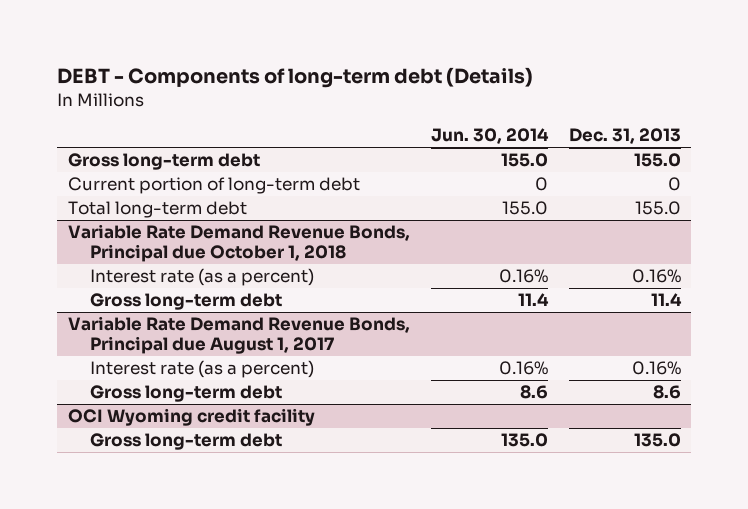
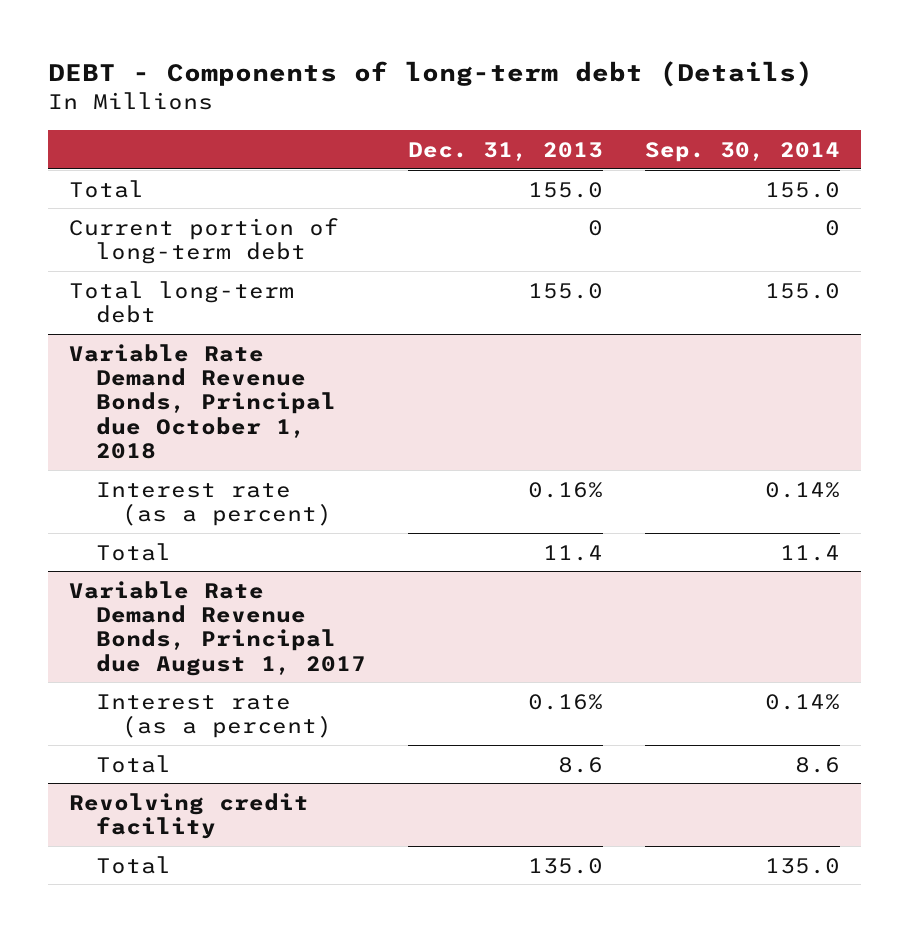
- | Jun. 30, 2014 | Dec. 31, 2013
+ | Dec. 31, 2013 | Sep. 30, 2014
- Gross long-term debt | 155.0 | 155.0
+ Total | 155.0 | 155.0
@ Variable Rate Demand Revenue Bonds, Principal due October 1, 2018
- Gross long-term debt | 11.4 | 11.4
+ Total | 11.4 | 11.4
@ Variable Rate Demand Revenue Bonds, Principal due August 1, 2017
- Gross long-term debt | 8.6 | 8.6
- OCI Wyoming credit facility
- Gross long-term debt | 135.0 | 135.0
@ Variable Rate Demand Revenue Bonds, Principal due August 1, 2017
+ Total | 8.6 | 8.6
+ Revolving credit facility
+ Total | 135.0 | 135.0

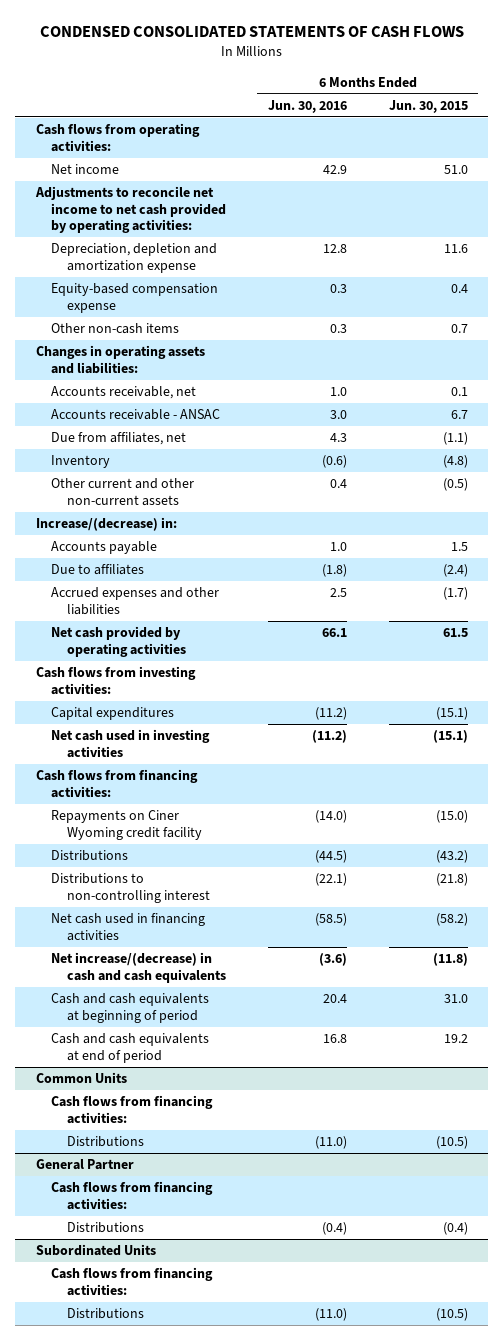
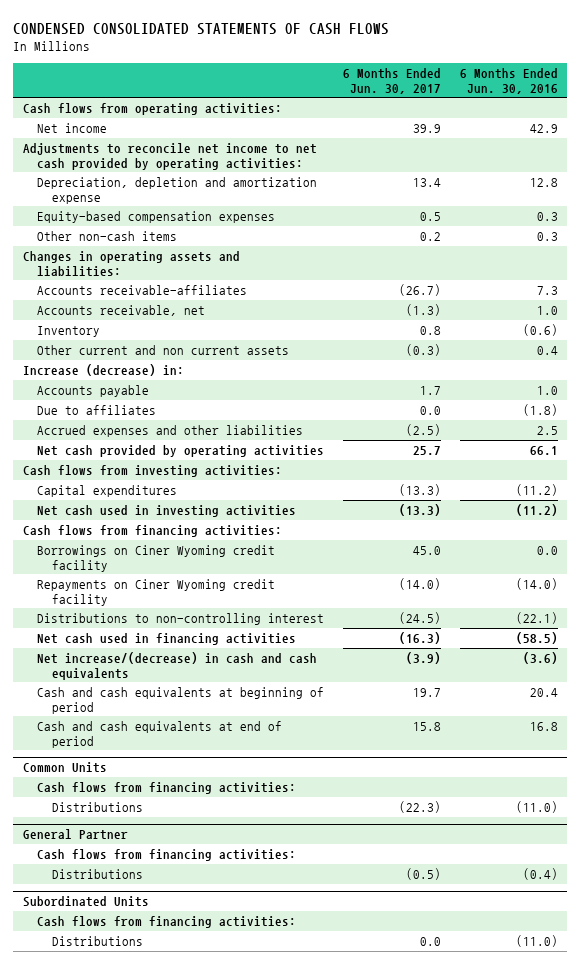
- | 6 Months Ended Jun. 30, 2016 | 6 Months Ended Jun. 30, 2015
+ | 6 Months Ended Jun. 30, 2017 | 6 Months Ended Jun. 30, 2016
- Equity-based compensation expense | 0.3 | 0.4
+ Equity-based compensation expenses | 0.5 | 0.3
+ Accounts receivable-affiliates | (26.7) | 7.3
- Accounts receivable - ANSAC | 3.0 | 6.7
- Due from affiliates, net | 4.3 | (1.1)
- Other current and other non-current assets | 0.4 | (0.5)
- Increase/(decrease) in:
+ Other current and non current assets | (0.3) | 0.4
+ Increase (decrease) in:
+ Borrowings on Ciner Wyoming credit facility | 45.0 | 0.0
- Distributions | (44.5) | (43.2)

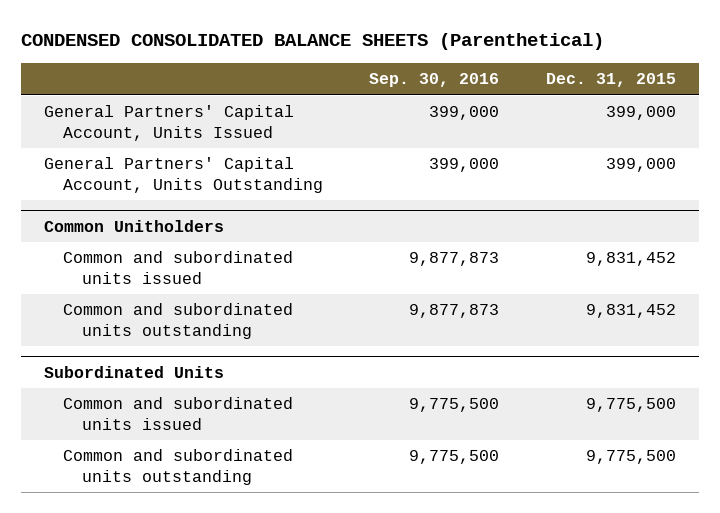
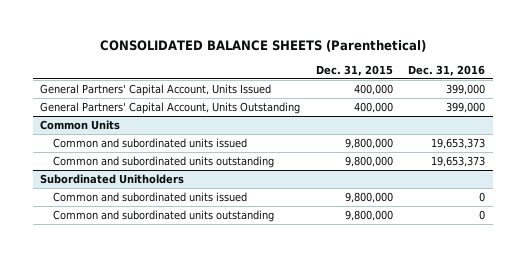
- CONDENSED CONSOLIDATED BALANCE SHEETS (Parenthetical)
+ CONSOLIDATED BALANCE SHEETS (Parenthetical)
- | Sep. 30, 2016 | Dec. 31, 2015
+ | Dec. 31, 2015 | Dec. 31, 2016
- General Partners' Capital Account, Units Issued | 399,000 | 399,000
- General Partners' Capital Account, Units Outstanding | 399,000 | 399,000
- Common Unitholders
- Common and subordinated units issued | 9,877,873 | 9,831,452
- Common and subordinated units outstanding | 9,877,873 | 9,831,452
- Subordinated Units
- Common and subordinated units issued | 9,775,500 | 9,775,500
- Common and subordinated units outstanding | 9,775,500 | 9,775,500
+ General Partners' Capital Account, Units Issued | 400,000 | 399,000
+ General Partners' Capital Account, Units Outstanding | 400,000 | 399,000
+ Common Units
+ Common and subordinated units issued | 9,800,000 | 19,653,373
+ Common and subordinated units outstanding | 9,800,000 | 19,653,373
+ Subordinated Unitholders
+ Common and subordinated units issued | 9,800,000 | 0
+ Common and subordinated units outstanding | 9,800,000 | 0

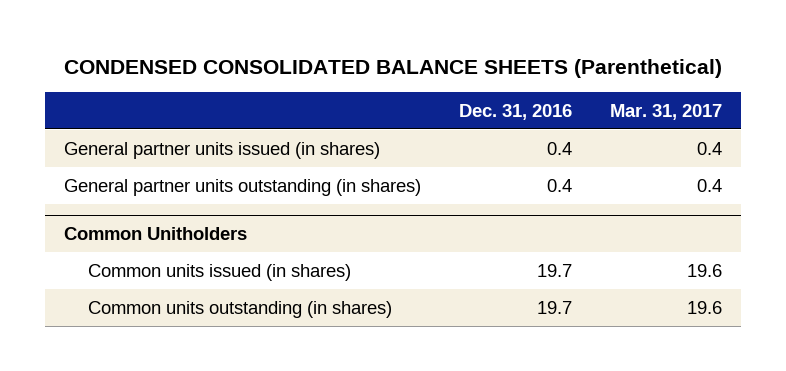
- CONSOLIDATED BALANCE SHEETS (Parenthetical)
+ CONDENSED CONSOLIDATED BALANCE SHEETS (Parenthetical)
- | Dec. 31, 2015 | Dec. 31, 2016
+ | Dec. 31, 2016 | Mar. 31, 2017
- General Partners' Capital Account, Units Issued | 400,000 | 399,000
- General Partners' Capital Account, Units Outstanding | 400,000 | 399,000
- Common Units
- Common and subordinated units issued | 9,800,000 | 19,653,373
- Common and subordinated units outstanding | 9,800,000 | 19,653,373
- Subordinated Unitholders
- Common and subordinated units issued | 9,800,000 | 0
- Common and subordinated units outstanding | 9,800,000 | 0
+ General partner units issued (in shares) | 0.4 | 0.4
+ General partner units outstanding (in shares) | 0.4 | 0.4
+ Common Unitholders
+ Common units issued (in shares) | 19.7 | 19.6
+ Common units outstanding (in shares) | 19.7 | 19.6

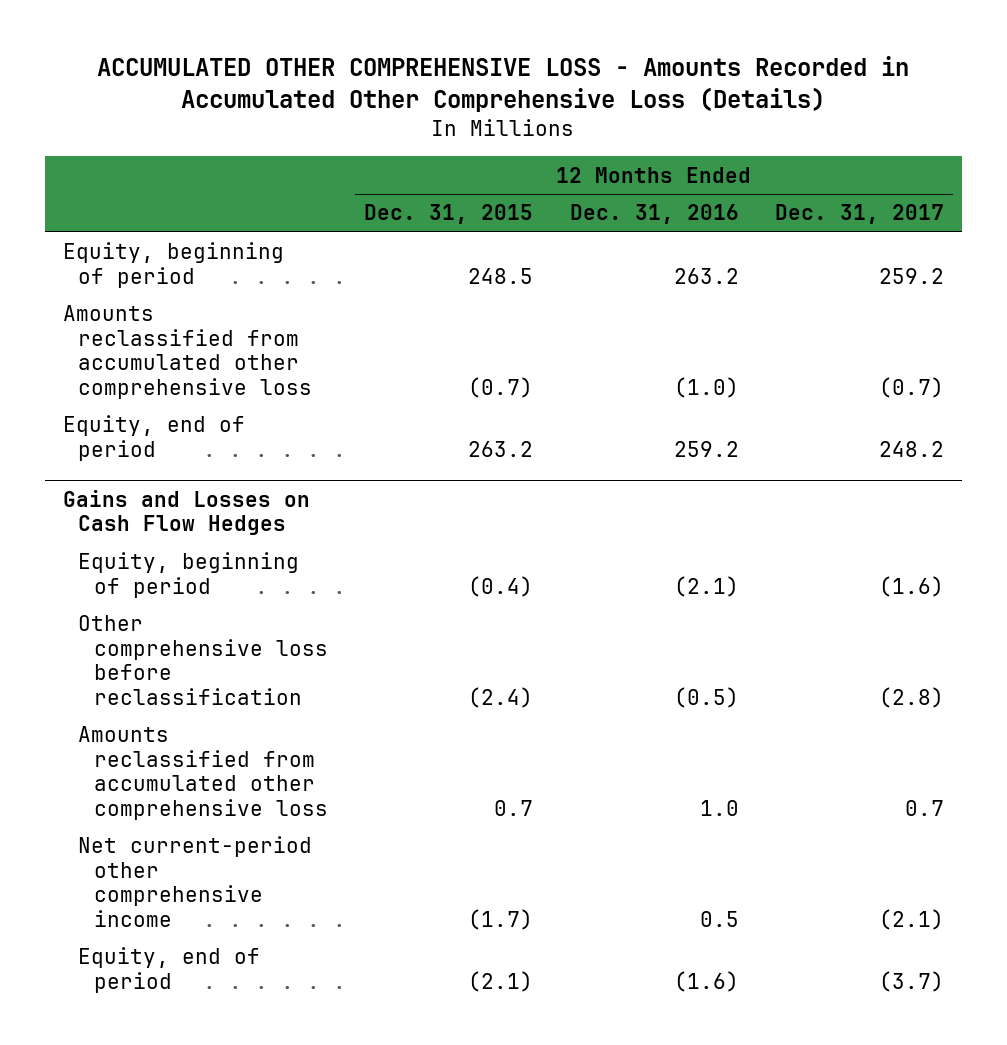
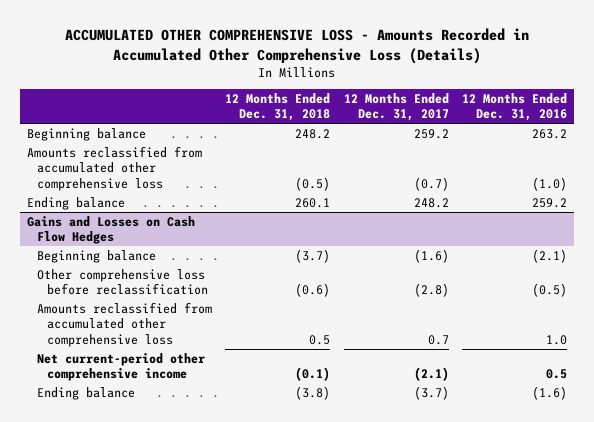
- | 12 Months Ended Dec. 31, 2015 | 12 Months Ended Dec. 31, 2016 | 12 Months Ended Dec. 31, 2017
+ | 12 Months Ended Dec. 31, 2018 | 12 Months Ended Dec. 31, 2017 | 12 Months Ended Dec. 31, 2016
- Equity, beginning of period | 248.5 | 263.2 | 259.2
+ Beginning balance | 248.2 | 259.2 | 263.2
- Equity, end of period | 263.2 | 259.2 | 248.2
+ Ending balance | 260.1 | 248.2 | 259.2
@ Gains and Losses on Cash Flow Hedges
- Equity, beginning of period | (0.4) | (2.1) | (1.6)
+ Beginning balance | (3.7) | (1.6) | (2.1)
- Equity, end of period | (2.1) | (1.6) | (3.7)
+ Ending balance | (3.8) | (3.7) | (1.6)

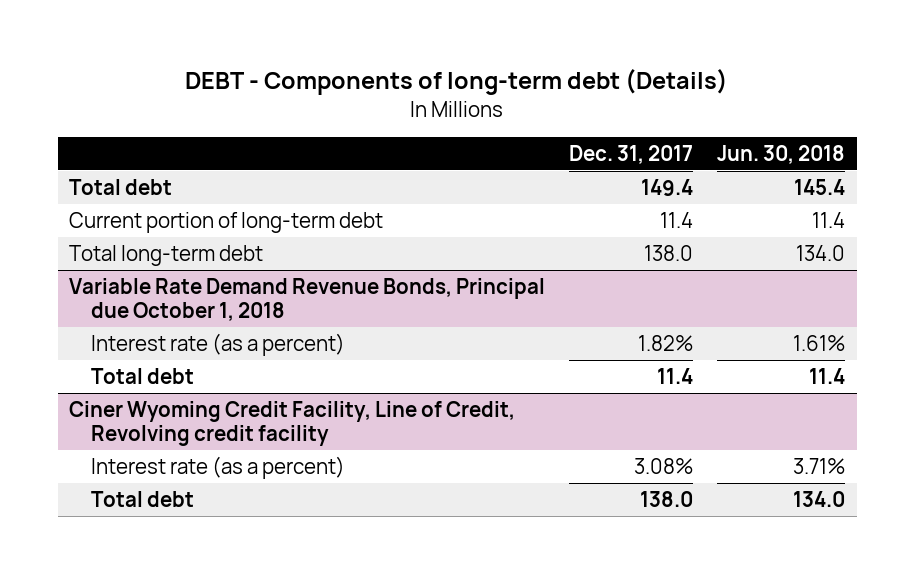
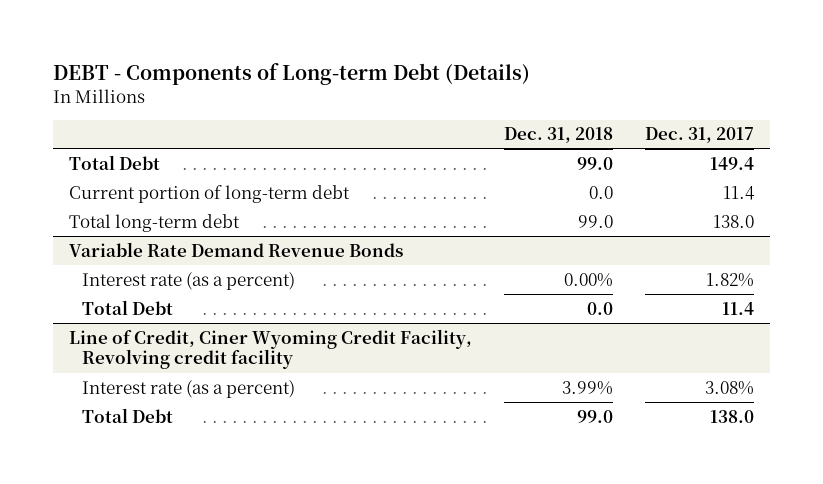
- DEBT - Components of long-term debt (Details)
+ DEBT - Components of Long-term Debt (Details)
- | Dec. 31, 2017 | Jun. 30, 2018
+ | Dec. 31, 2018 | Dec. 31, 2017
- Total debt | 149.4 | 145.4
+ Total Debt | 99.0 | 149.4
- Variable Rate Demand Revenue Bonds, Principal due October 1, 2018
+ Variable Rate Demand Revenue Bonds
- Total debt | 11.4 | 11.4
- Ciner Wyoming Credit Facility, Line of Credit, Revolving credit facility
+ Total Debt | 0.0 | 11.4
+ Line of Credit, Ciner Wyoming Credit Facility, Revolving credit facility
- Total debt | 138.0 | 134.0
+ Total Debt | 99.0 | 138.0

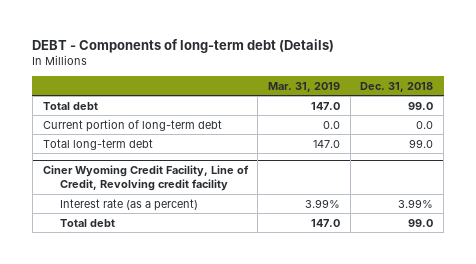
- DEBT - Components of Long-term Debt (Details)
+ DEBT - Components of long-term debt (Details)
- | Dec. 31, 2018 | Dec. 31, 2017
+ | Mar. 31, 2019 | Dec. 31, 2018
- Total Debt | 99.0 | 149.4
+ Total debt | 147.0 | 99.0
- Variable Rate Demand Revenue Bonds
- Interest rate (as a percent) | 0.00% | 1.82%
- Total Debt | 0.0 | 11.4
- Line of Credit, Ciner Wyoming Credit Facility, Revolving credit facility
+ Ciner Wyoming Credit Facility, Line of Credit, Revolving credit facility
- Total Debt | 99.0 | 138.0
+ Total debt | 147.0 | 99.0

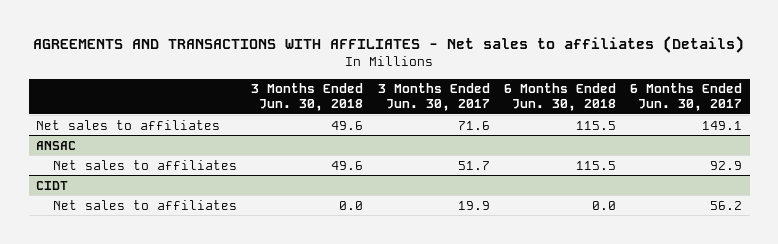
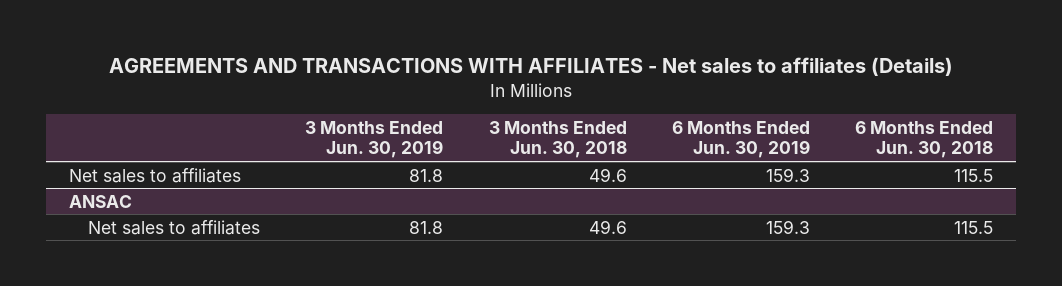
- | 3 Months Ended Jun. 30, 2018 | 3 Months Ended Jun. 30, 2017 | 6 Months Ended Jun. 30, 2018 | 6 Months Ended Jun. 30, 2017
+ | 3 Months Ended Jun. 30, 2019 | 3 Months Ended Jun. 30, 2018 | 6 Months Ended Jun. 30, 2019 | 6 Months Ended Jun. 30, 2018
- CIDT
- Net sales to affiliates | 0.0 | 19.9 | 0.0 | 56.2

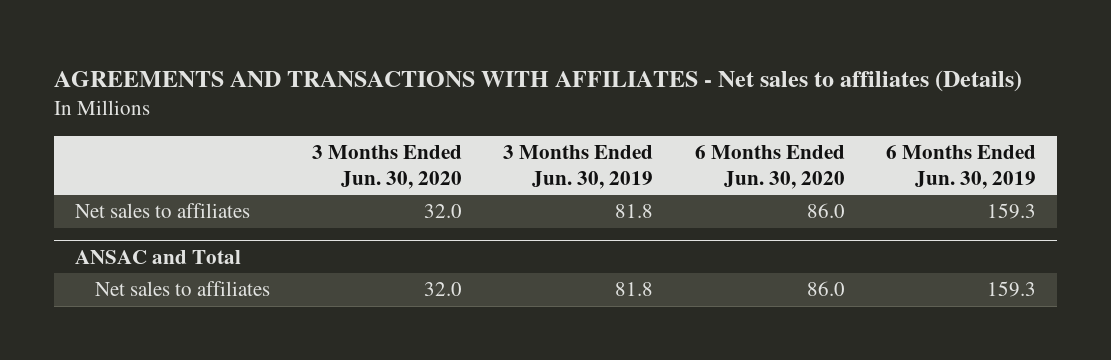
- | 3 Months Ended Jun. 30, 2019 | 3 Months Ended Jun. 30, 2018 | 6 Months Ended Jun. 30, 2019 | 6 Months Ended Jun. 30, 2018
+ | 3 Months Ended Jun. 30, 2020 | 3 Months Ended Jun. 30, 2019 | 6 Months Ended Jun. 30, 2020 | 6 Months Ended Jun. 30, 2019
- ANSAC
+ ANSAC and Total

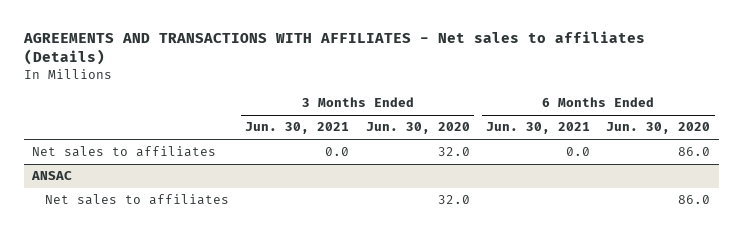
- | 3 Months Ended Jun. 30, 2020 | 3 Months Ended Jun. 30, 2019 | 6 Months Ended Jun. 30, 2020 | 6 Months Ended Jun. 30, 2019
+ | 3 Months Ended Jun. 30, 2021 | 3 Months Ended Jun. 30, 2020 | 6 Months Ended Jun. 30, 2021 | 6 Months Ended Jun. 30, 2020
- ANSAC and Total
+ ANSAC

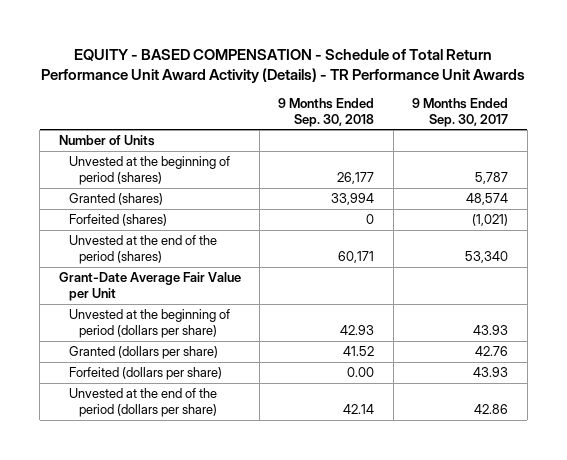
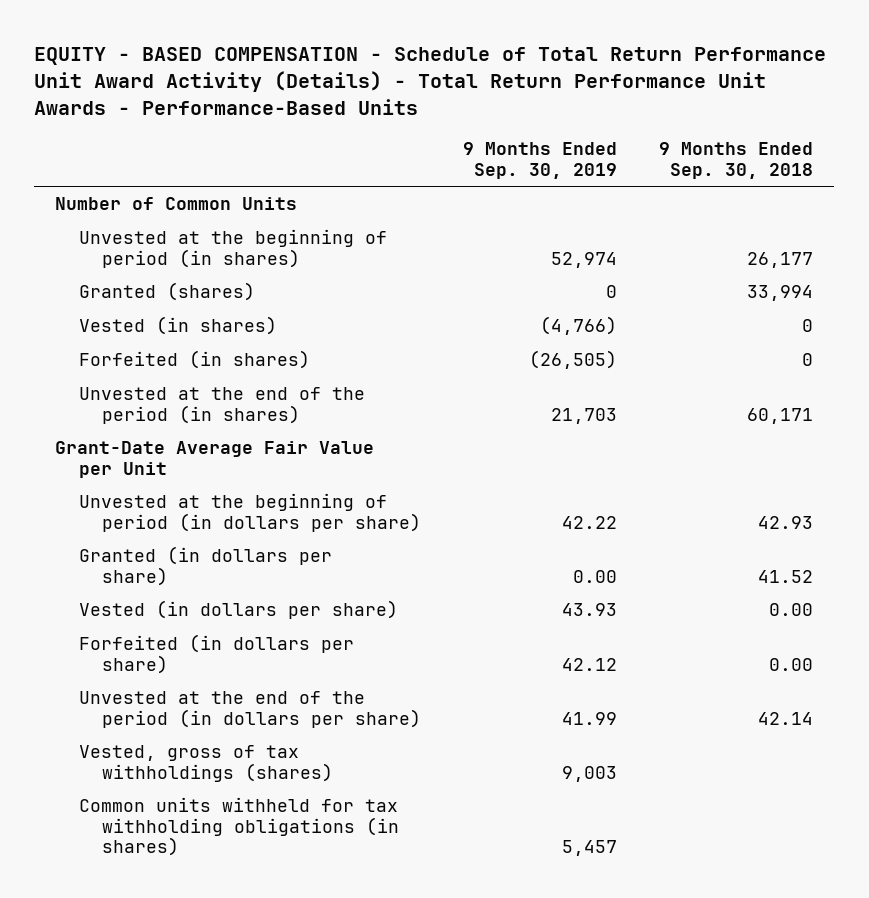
- EQUITY - BASED COMPENSATION - Schedule of Total Return Performance Unit Award Activity (Details) - TR Performance Unit Awards
+ EQUITY - BASED COMPENSATION - Schedule of Total Return Performance Unit Award Activity (Details) - Total Return Performance Unit Awards - Performance-Based Units
- | 9 Months Ended Sep. 30, 2018 | 9 Months Ended Sep. 30, 2017
+ | 9 Months Ended Sep. 30, 2019 | 9 Months Ended Sep. 30, 2018
- Number of Units
- Unvested at the beginning of period (shares) | 26,177 | 5,787
+ Number of Common Units
+ Unvested at the beginning of period (in shares) | 52,974 | 26,177
- Forfeited (shares) | 0 | (1,021)
- Unvested at the end of the period (shares) | 60,171 | 53,340
+ Vested (in shares) | (4,766) | 0
+ Forfeited (in shares) | (26,505) | 0
+ Unvested at the end of the period (in shares) | 21,703 | 60,171
- Unvested at the beginning of period (dollars per share) | 42.93 | 43.93
- Granted (dollars per share) | 41.52 | 42.76
- Forfeited (dollars per share) | 0.00 | 43.93
- Unvested at the end of the period (dollars per share) | 42.14 | 42.86
+ Unvested at the beginning of period (in dollars per share) | 42.22 | 42.93
+ Granted (in dollars per share) | 0.00 | 41.52
+ Vested (in dollars per share) | 43.93 | 0.00
+ Forfeited (in dollars per share) | 42.12 | 0.00
+ Unvested at the end of the period (in dollars per share) | 41.99 | 42.14
+ Vested, gross of tax withholdings (shares) | 9,003 |
+ Common units withheld for tax withholding obligations (in shares) | 5,457 |

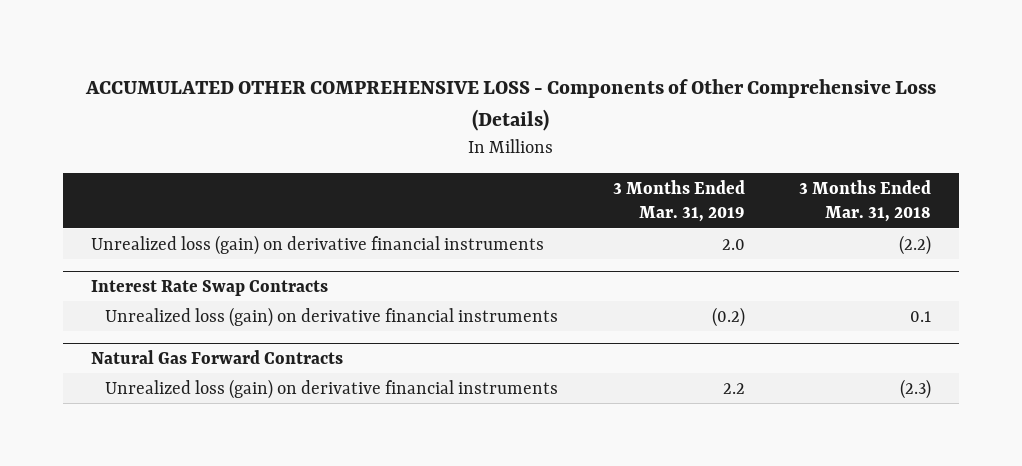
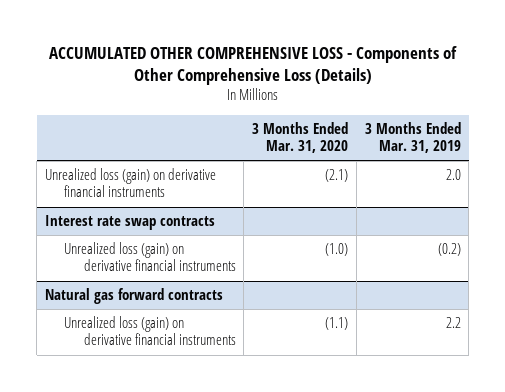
- | 3 Months Ended Mar. 31, 2019 | 3 Months Ended Mar. 31, 2018
+ | 3 Months Ended Mar. 31, 2020 | 3 Months Ended Mar. 31, 2019
- Interest Rate Swap Contracts
+ Interest rate swap contracts
- Natural Gas Forward Contracts
+ Natural gas forward contracts

